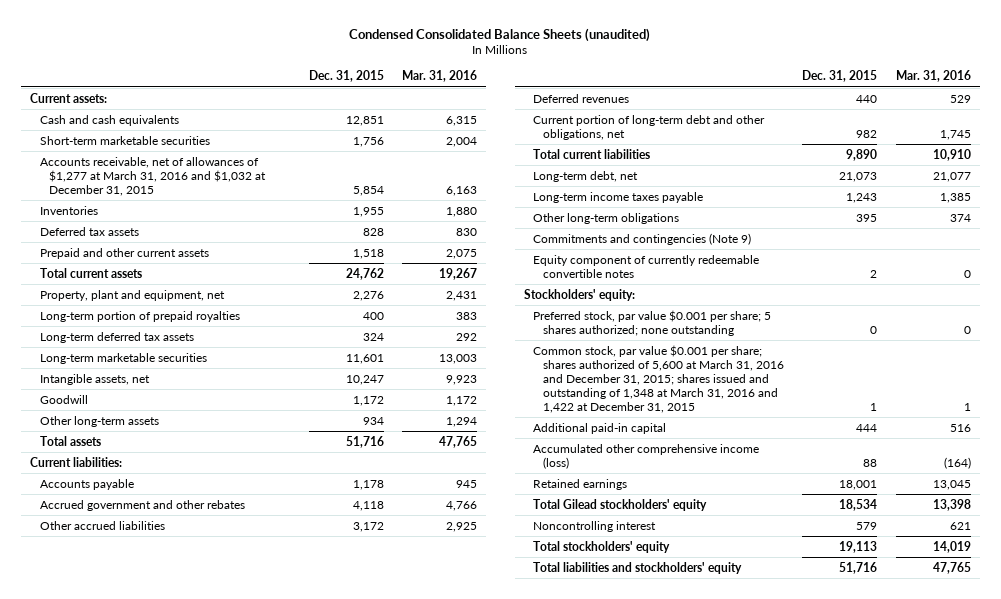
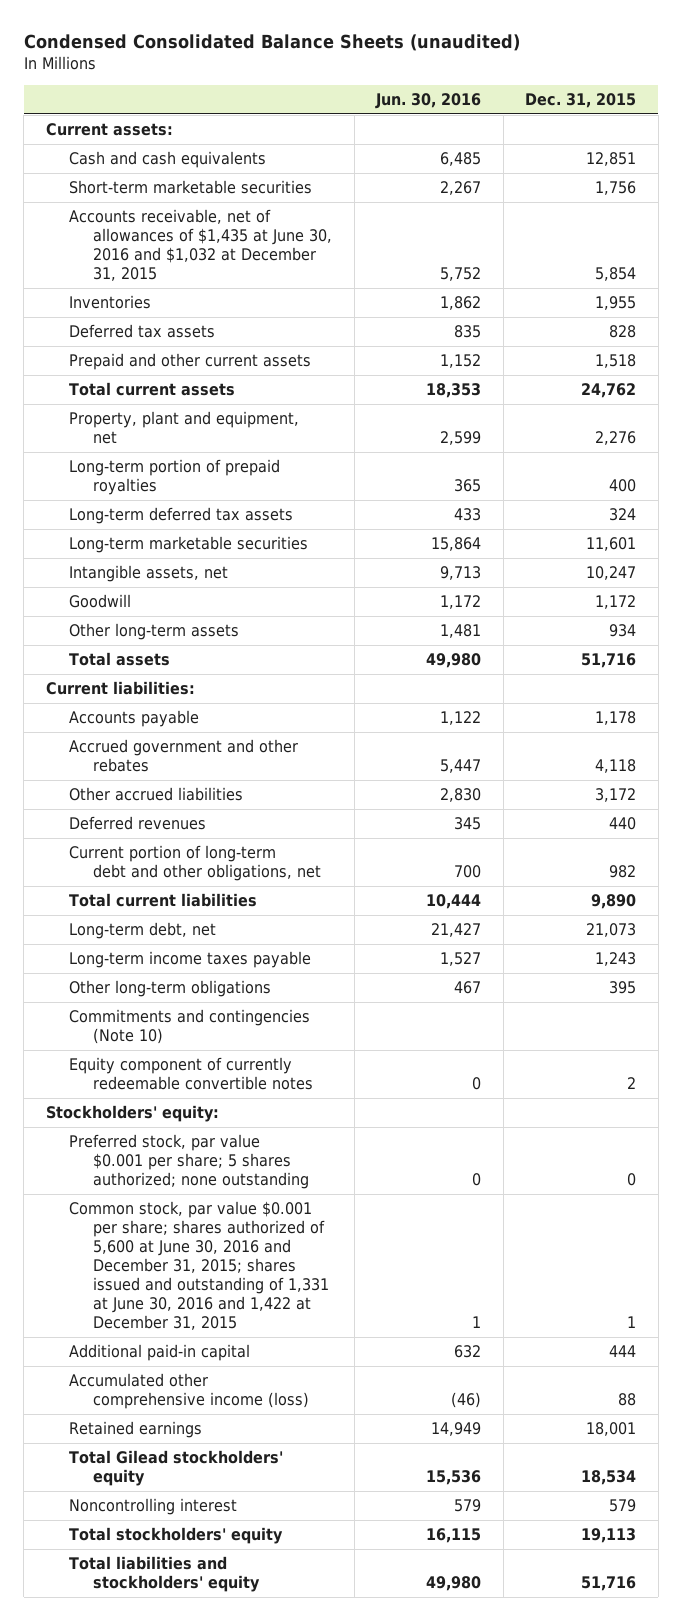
- | Dec. 31, 2015 | Mar. 31, 2016
+ | Jun. 30, 2016 | Dec. 31, 2015
- Accounts receivable, net of allowances of $1,277 at March 31, 2016 and $1,032 at December 31, 2015 | 5,854 | 6,163
+ Accounts receivable, net of allowances of $1,435 at June 30, 2016 and $1,032 at December 31, 2015 | 5,752 | 5,854
- Commitments and contingencies (Note 9)
+ Commitments and contingencies (Note 10)
- Common stock, par value $0.001 per share; shares authorized of 5,600 at March 31, 2016 and December 31, 2015; shares issued and outstanding of 1,348 at March 31, 2016 and 1,422 at December 31, 2015 | 1 | 1
+ Common stock, par value $0.001 per share; shares authorized of 5,600 at June 30, 2016 and December 31, 2015; shares issued and outstanding of 1,331 at June 30, 2016 and 1,422 at December 31, 2015 | 1 | 1

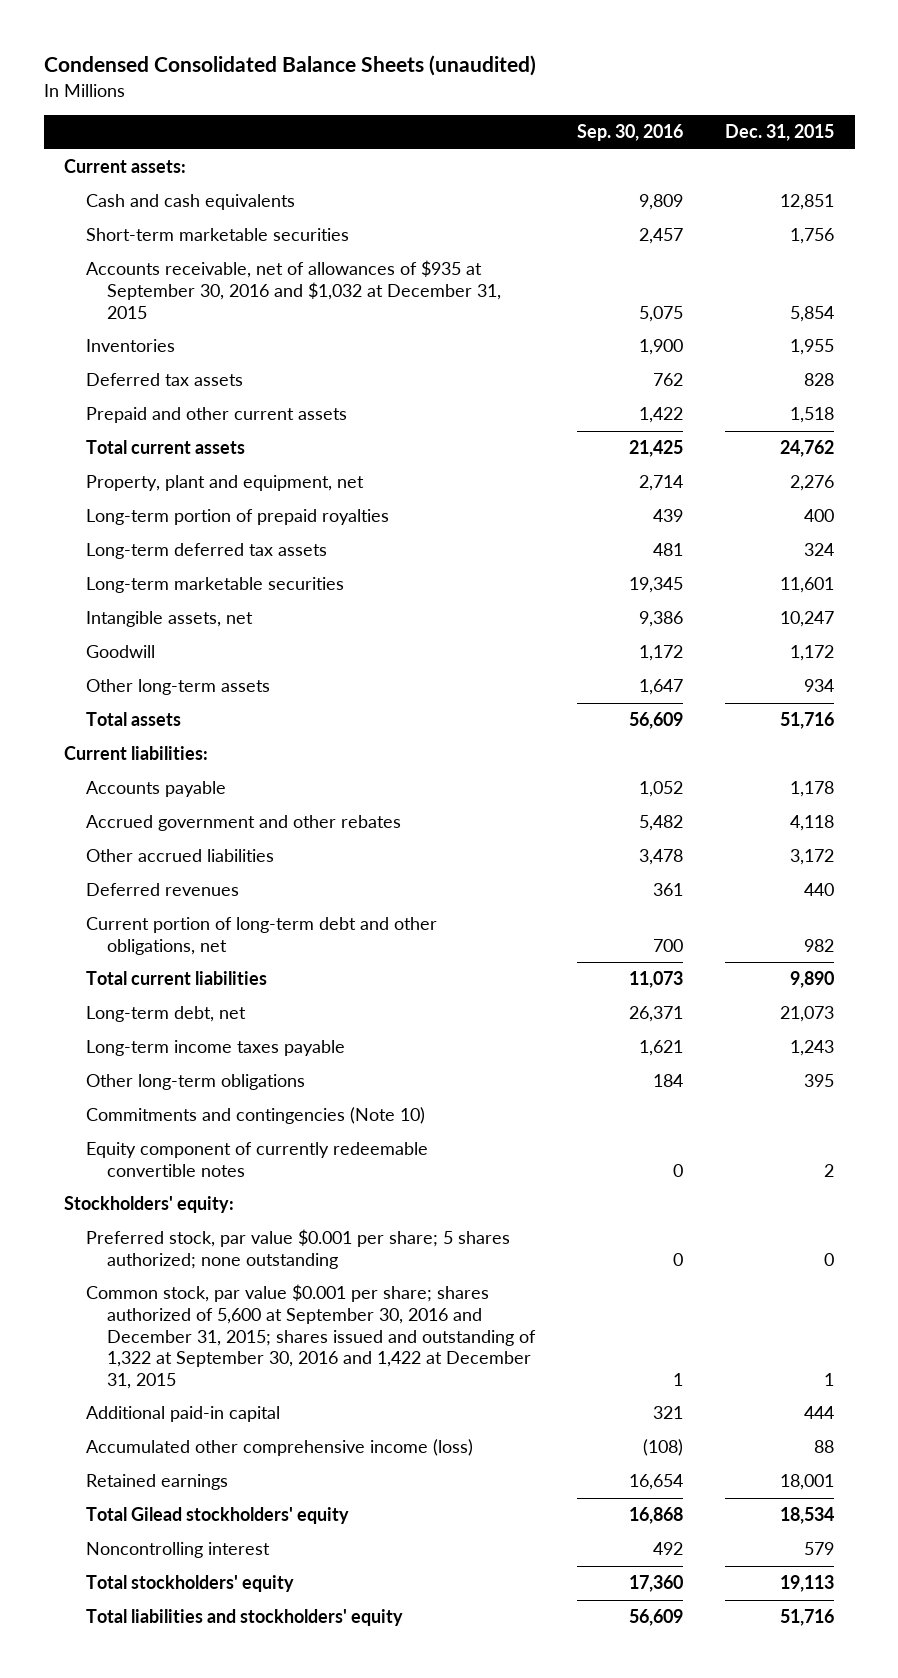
- | Jun. 30, 2016 | Dec. 31, 2015
+ | Sep. 30, 2016 | Dec. 31, 2015
- Accounts receivable, net of allowances of $1,435 at June 30, 2016 and $1,032 at December 31, 2015 | 5,752 | 5,854
+ Accounts receivable, net of allowances of $935 at September 30, 2016 and $1,032 at December 31, 2015 | 5,075 | 5,854
- Common stock, par value $0.001 per share; shares authorized of 5,600 at June 30, 2016 and December 31, 2015; shares issued and outstanding of 1,331 at June 30, 2016 and 1,422 at December 31, 2015 | 1 | 1
+ Common stock, par value $0.001 per share; shares authorized of 5,600 at September 30, 2016 and December 31, 2015; shares issued and outstanding of 1,322 at September 30, 2016 and 1,422 at December 31, 2015 | 1 | 1

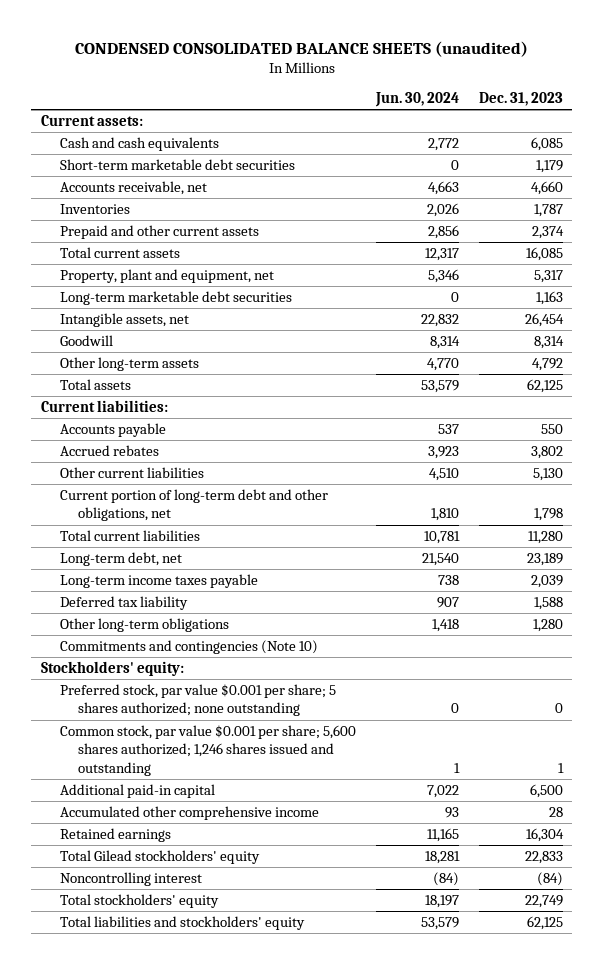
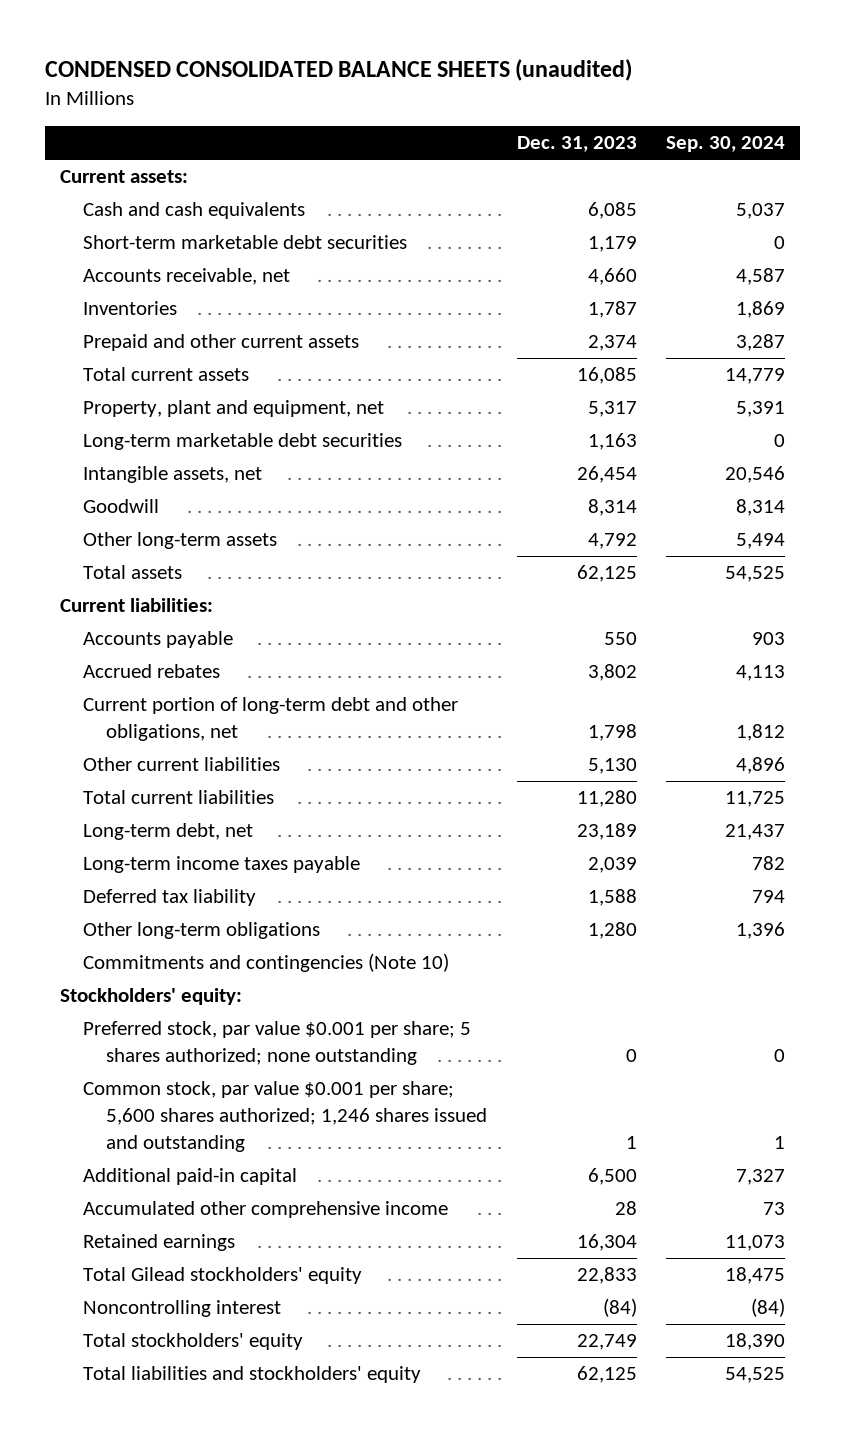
- | Jun. 30, 2024 | Dec. 31, 2023
+ | Dec. 31, 2023 | Sep. 30, 2024
moved down: Other current liabilities | 5,130 | 4,896

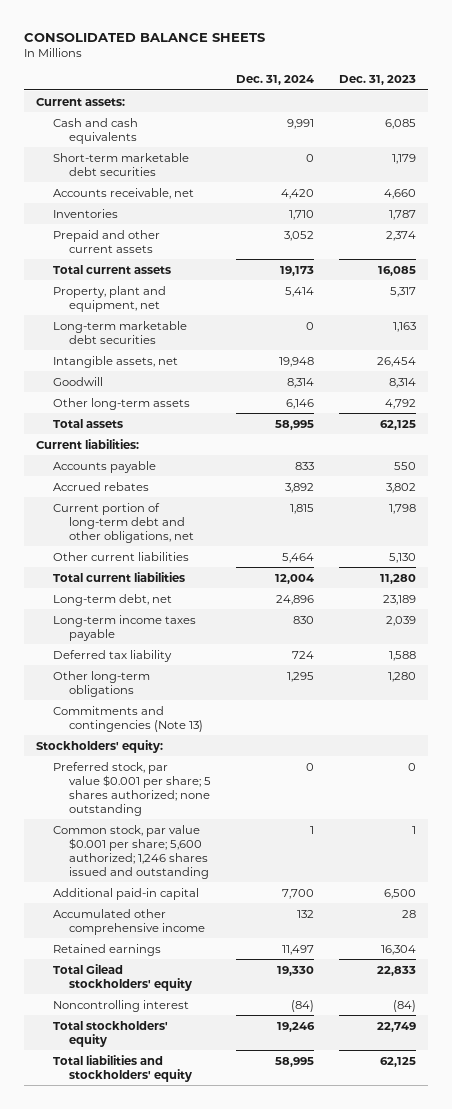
- CONDENSED CONSOLIDATED BALANCE SHEETS (unaudited)
+ CONSOLIDATED BALANCE SHEETS
- | Dec. 31, 2023 | Sep. 30, 2024
+ | Dec. 31, 2024 | Dec. 31, 2023
- Commitments and contingencies (Note 10)
+ Commitments and contingencies (Note 13)
- Common stock, par value $0.001 per share; 5,600 shares authorized; 1,246 shares issued and outstanding | 1 | 1
+ Common stock, par value $0.001 per share; 5,600 authorized; 1,246 shares issued and outstanding | 1 | 1

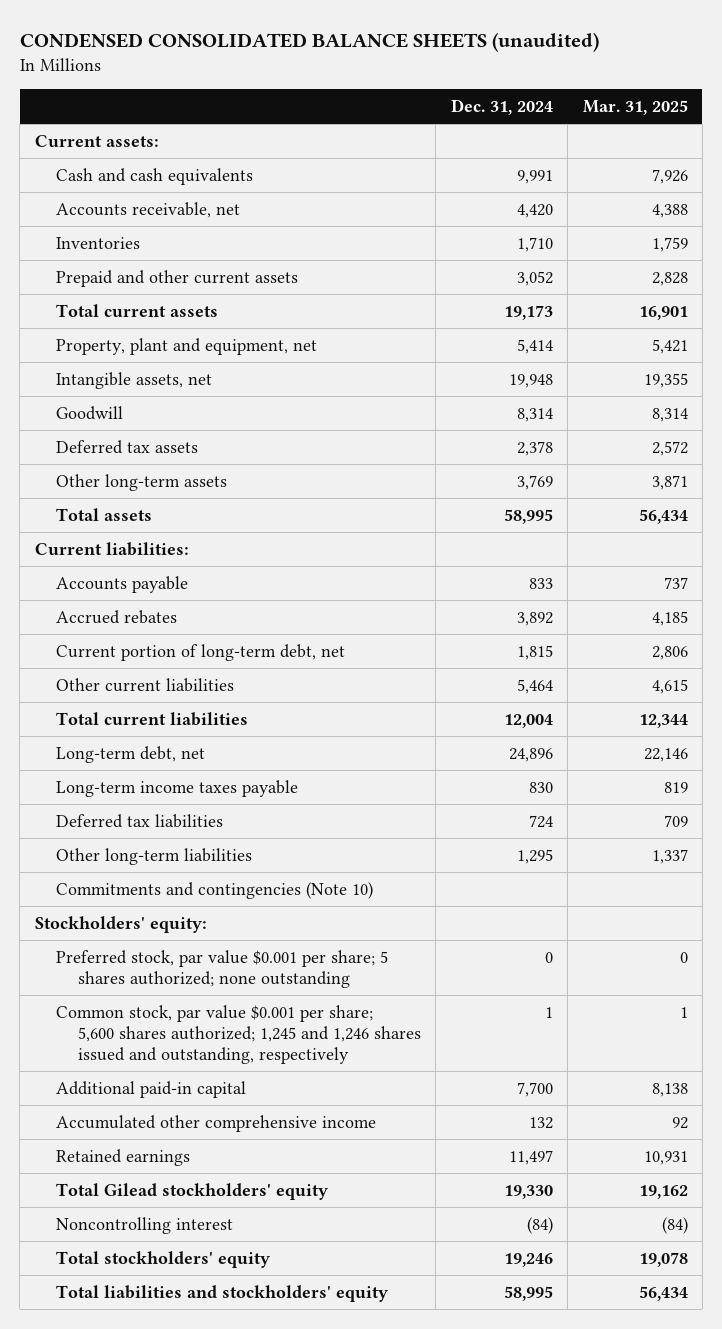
- CONSOLIDATED BALANCE SHEETS
+ CONDENSED CONSOLIDATED BALANCE SHEETS (unaudited)
- | Dec. 31, 2024 | Dec. 31, 2023
+ | Dec. 31, 2024 | Mar. 31, 2025
- Short-term marketable debt securities | 0 | 1,179
- Long-term marketable debt securities | 0 | 1,163
- Other long-term assets | 6,146 | 4,792
+ Deferred tax assets | 2,378 | 2,572
+ Other long-term assets | 3,769 | 3,871
- Current portion of long-term debt and other obligations, net | 1,815 | 1,798
+ Current portion of long-term debt, net | 1,815 | 2,806
- Deferred tax liability | 724 | 1,588
- Other long-term obligations | 1,295 | 1,280
- Commitments and contingencies (Note 13)
+ Deferred tax liabilities | 724 | 709
+ Other long-term liabilities | 1,295 | 1,337
+ Commitments and contingencies (Note 10)
- Common stock, par value $0.001 per share; 5,600 authorized; 1,246 shares issued and outstanding | 1 | 1
+ Common stock, par value $0.001 per share; 5,600 shares authorized; 1,245 and 1,246 shares issued and outstanding, respectively | 1 | 1

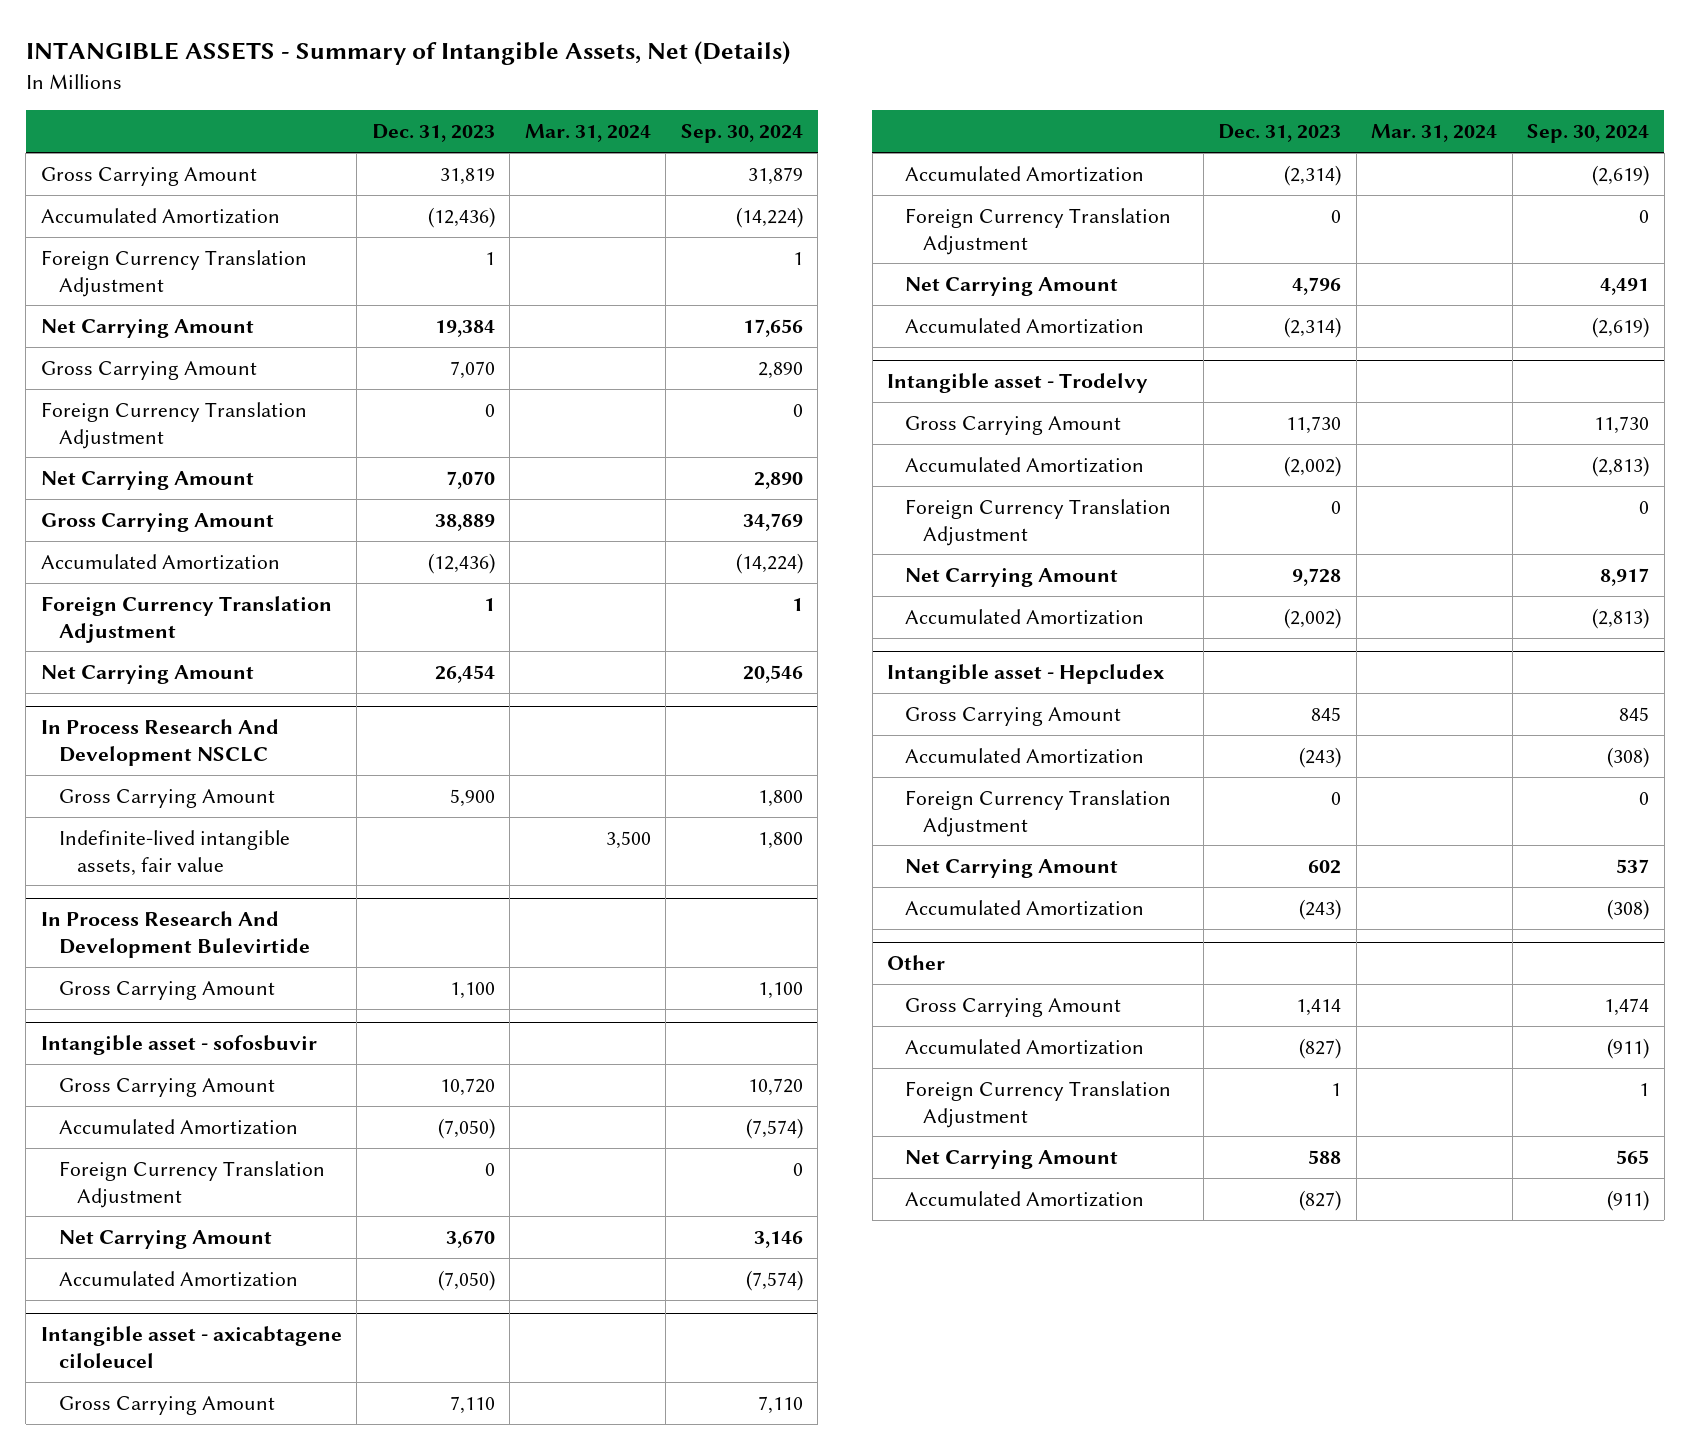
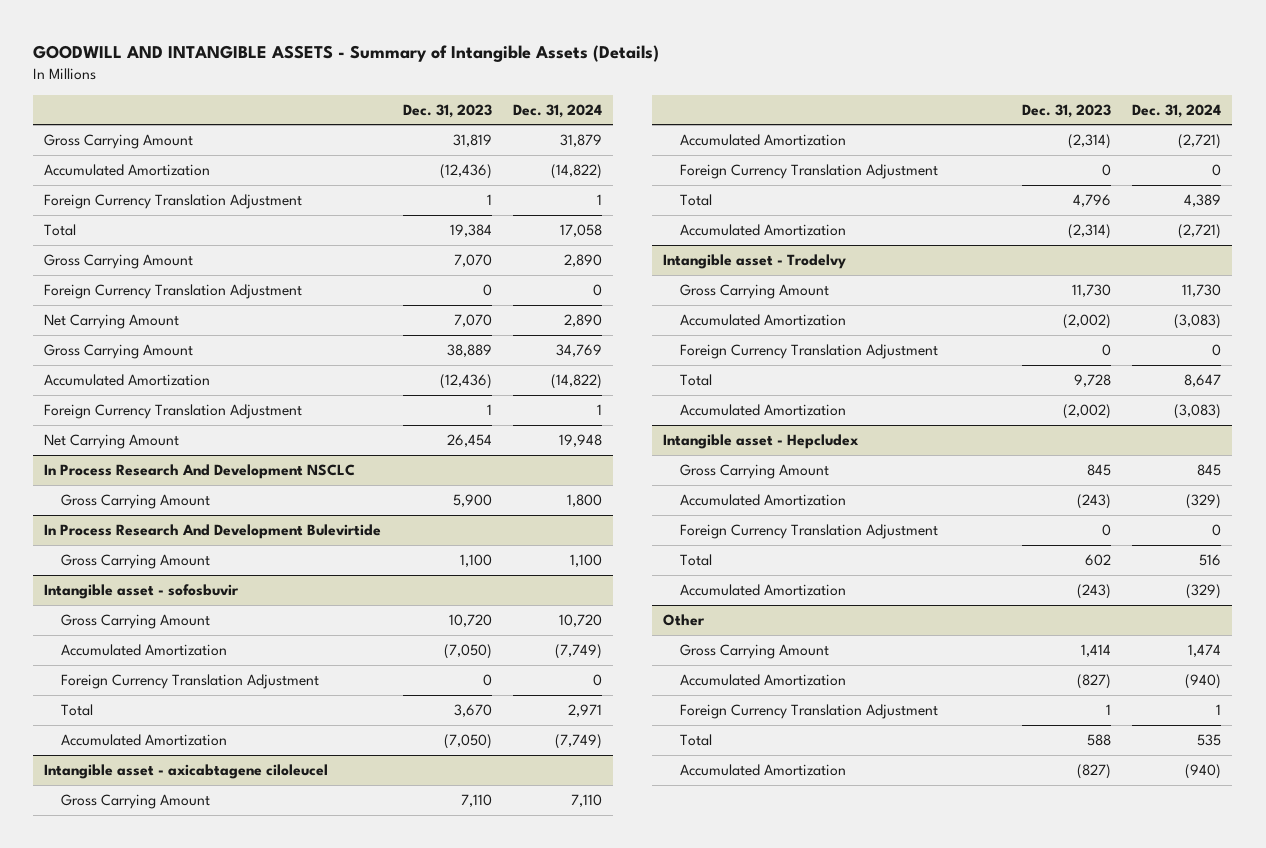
- INTANGIBLE ASSETS - Summary of Intangible Assets, Net (Details)
+ GOODWILL AND INTANGIBLE ASSETS - Summary of Intangible Assets (Details)
- | Dec. 31, 2023 | Mar. 31, 2024 | Sep. 30, 2024
+ | Dec. 31, 2023 | Dec. 31, 2024
- Net Carrying Amount | 19,384 | | 17,656
+ Total | 19,384 | 17,058
@ In Process Research And Development NSCLC
- Indefinite-lived intangible assets, fair value | | 3,500 | 1,800
@ Intangible asset - sofosbuvir
- Net Carrying Amount | 3,670 | | 3,146
+ Total | 3,670 | 2,971
@ Intangible asset - axicabtagene ciloleucel
- Net Carrying Amount | 4,796 | | 4,491
+ Total | 4,796 | 4,389
@ Intangible asset - Trodelvy
- Net Carrying Amount | 9,728 | | 8,917
+ Total | 9,728 | 8,647
@ Intangible asset - Hepcludex
- Net Carrying Amount | 602 | | 537
+ Total | 602 | 516
@ Other
- Net Carrying Amount | 588 | | 565
+ Total | 588 | 535

